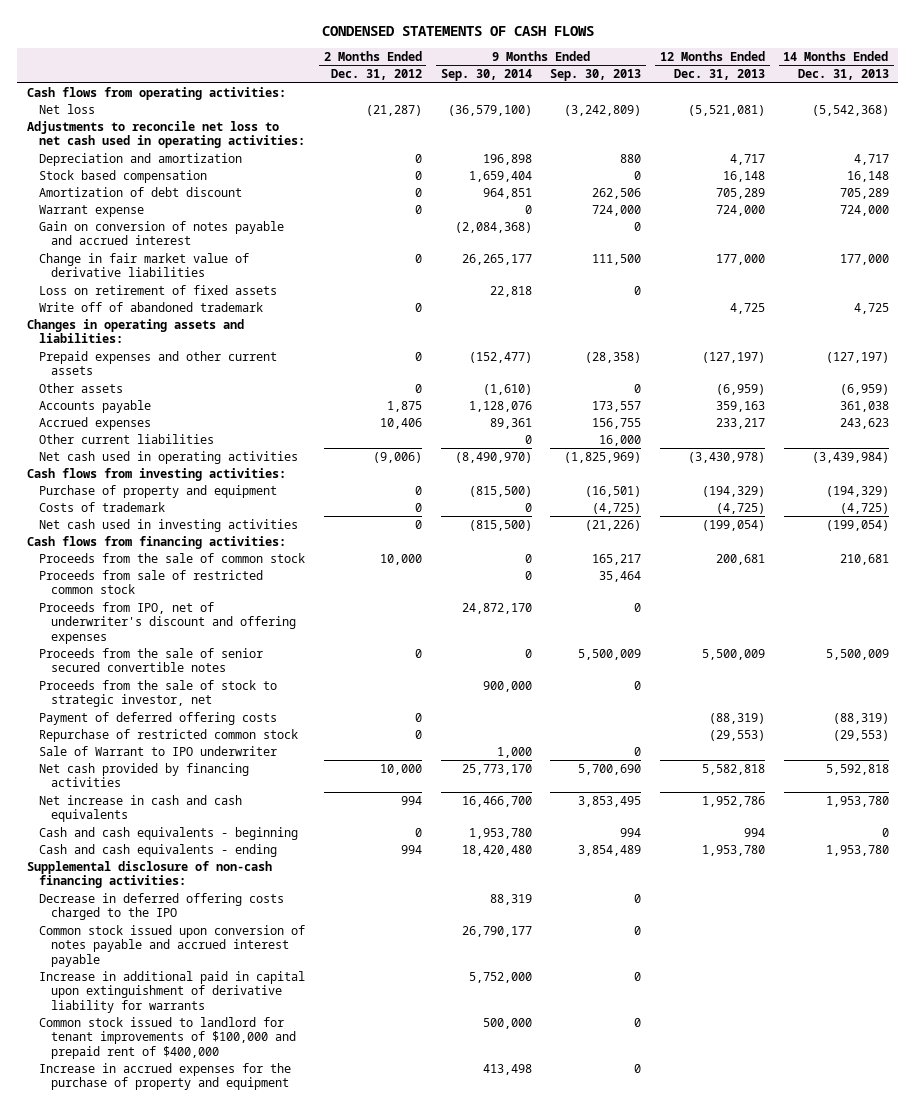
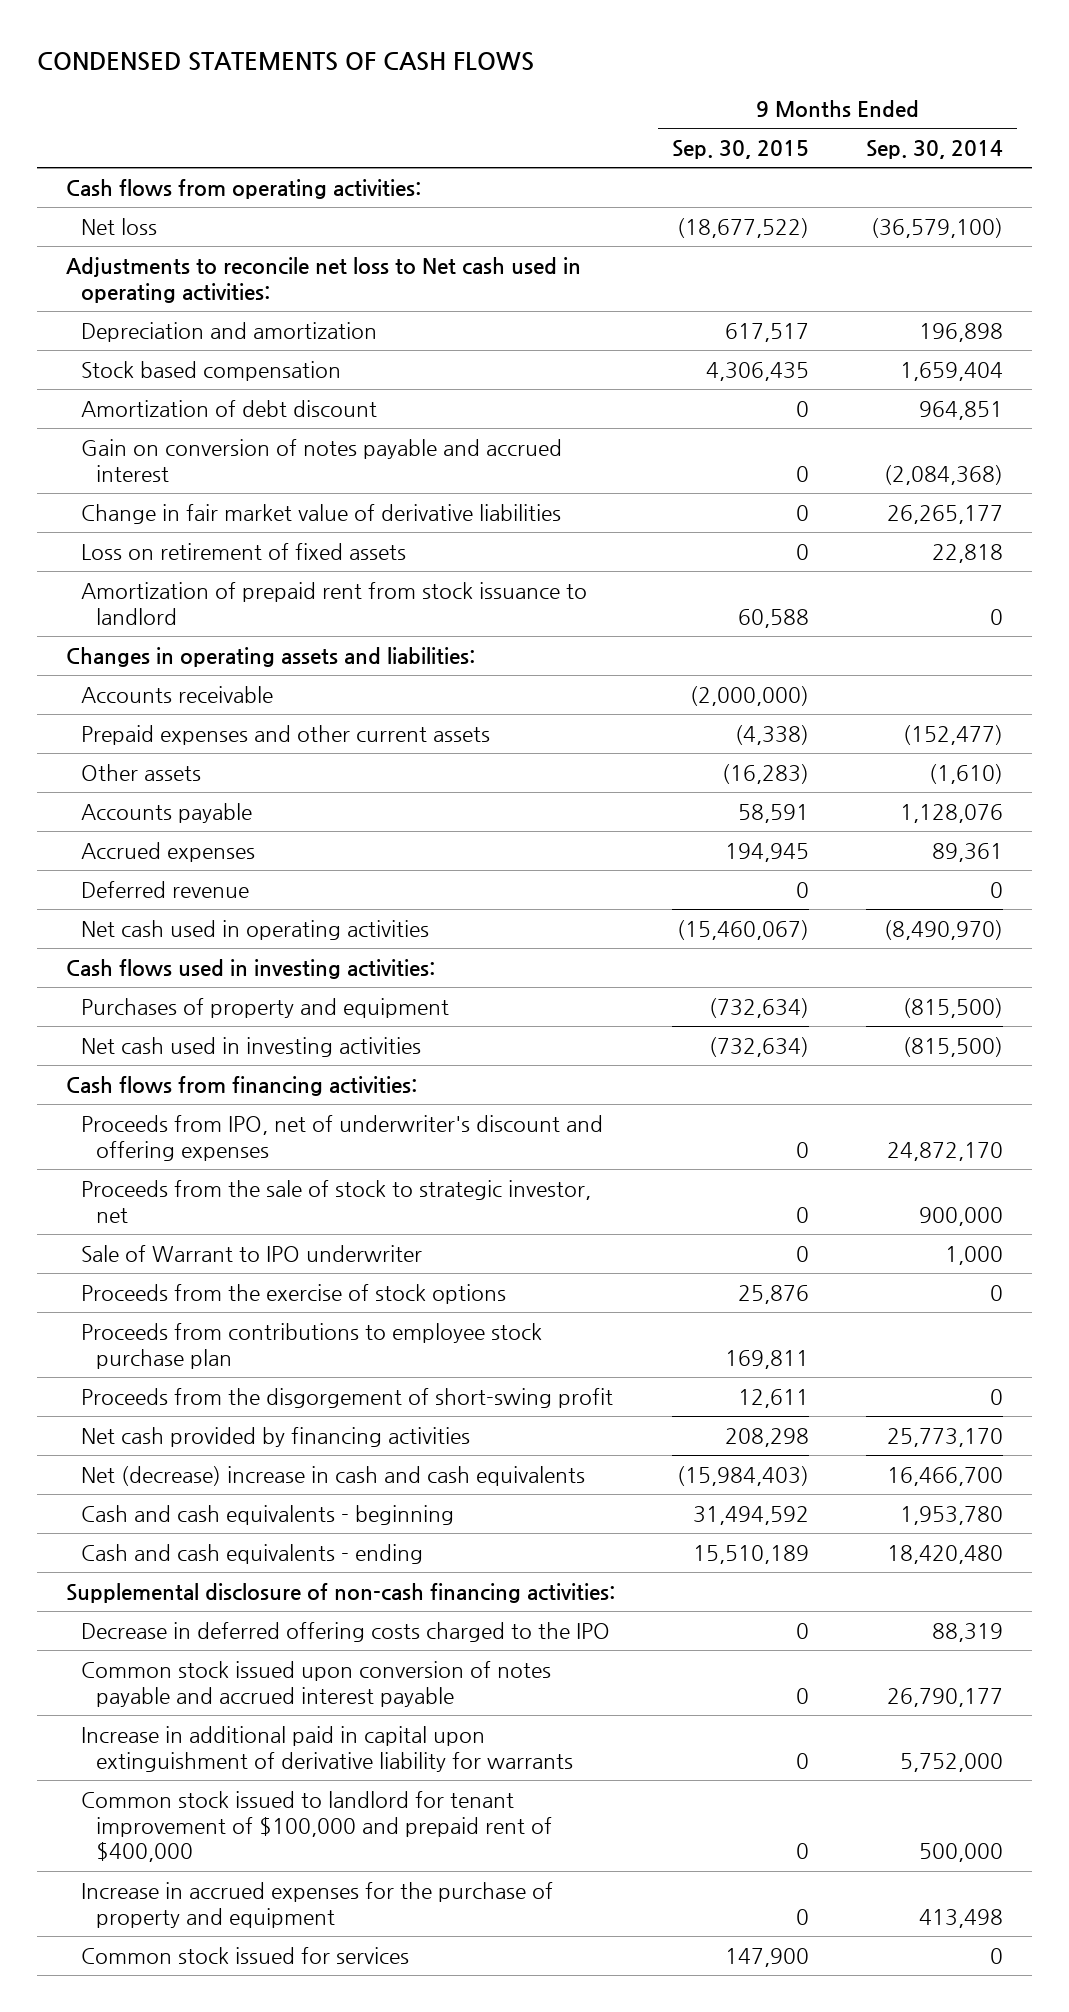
- | 2 Months Ended Dec. 31, 2012 | 9 Months Ended Sep. 30, 2014 | 9 Months Ended Sep. 30, 2013 | 12 Months Ended Dec. 31, 2013 | 14 Months Ended Dec. 31, 2013
+ | 9 Months Ended Sep. 30, 2015 | 9 Months Ended Sep. 30, 2014
- Adjustments to reconcile net loss to net cash used in operating activities:
+ Adjustments to reconcile net loss to Net cash used in operating activities:
- Warrant expense | 0 | 0 | 724,000 | 724,000 | 724,000
- Write off of abandoned trademark | 0 | | | 4,725 | 4,725
+ Amortization of prepaid rent from stock issuance to landlord | 60,588 | 0
+ Accounts receivable | (2,000,000) |
- Other current liabilities | | 0 | 16,000 | |
+ Deferred revenue | 0 | 0
- Cash flows from investing activities:
- Purchase of property and equipment | 0 | (815,500) | (16,501) | (194,329) | (194,329)
- Costs of trademark | 0 | 0 | (4,725) | (4,725) | (4,725)
+ Cash flows used in investing activities:
+ Purchases of property and equipment | (732,634) | (815,500)
- Proceeds from the sale of common stock | 10,000 | 0 | 165,217 | 200,681 | 210,681
- Proceeds from sale of restricted common stock | | 0 | 35,464 | |
- Proceeds from the sale of senior secured convertible notes | 0 | 0 | 5,500,009 | 5,500,009 | 5,500,009
- Payment of deferred offering costs | 0 | | | (88,319) | (88,319)
- Repurchase of restricted common stock | 0 | | | (29,553) | (29,553)
+ Proceeds from the exercise of stock options | 25,876 | 0
+ Proceeds from contributions to employee stock purchase plan | 169,811 |
+ Proceeds from the disgorgement of short-swing profit | 12,611 | 0
- Net increase in cash and cash equivalents | 994 | 16,466,700 | 3,853,495 | 1,952,786 | 1,953,780
+ Net (decrease) increase in cash and cash equivalents | (15,984,403) | 16,466,700
- Common stock issued to landlord for tenant improvements of $100,000 and prepaid rent of $400,000 | | 500,000 | 0 | |
+ Common stock issued to landlord for tenant improvement of $100,000 and prepaid rent of $400,000 | 0 | 500,000
+ Common stock issued for services | 147,900 | 0

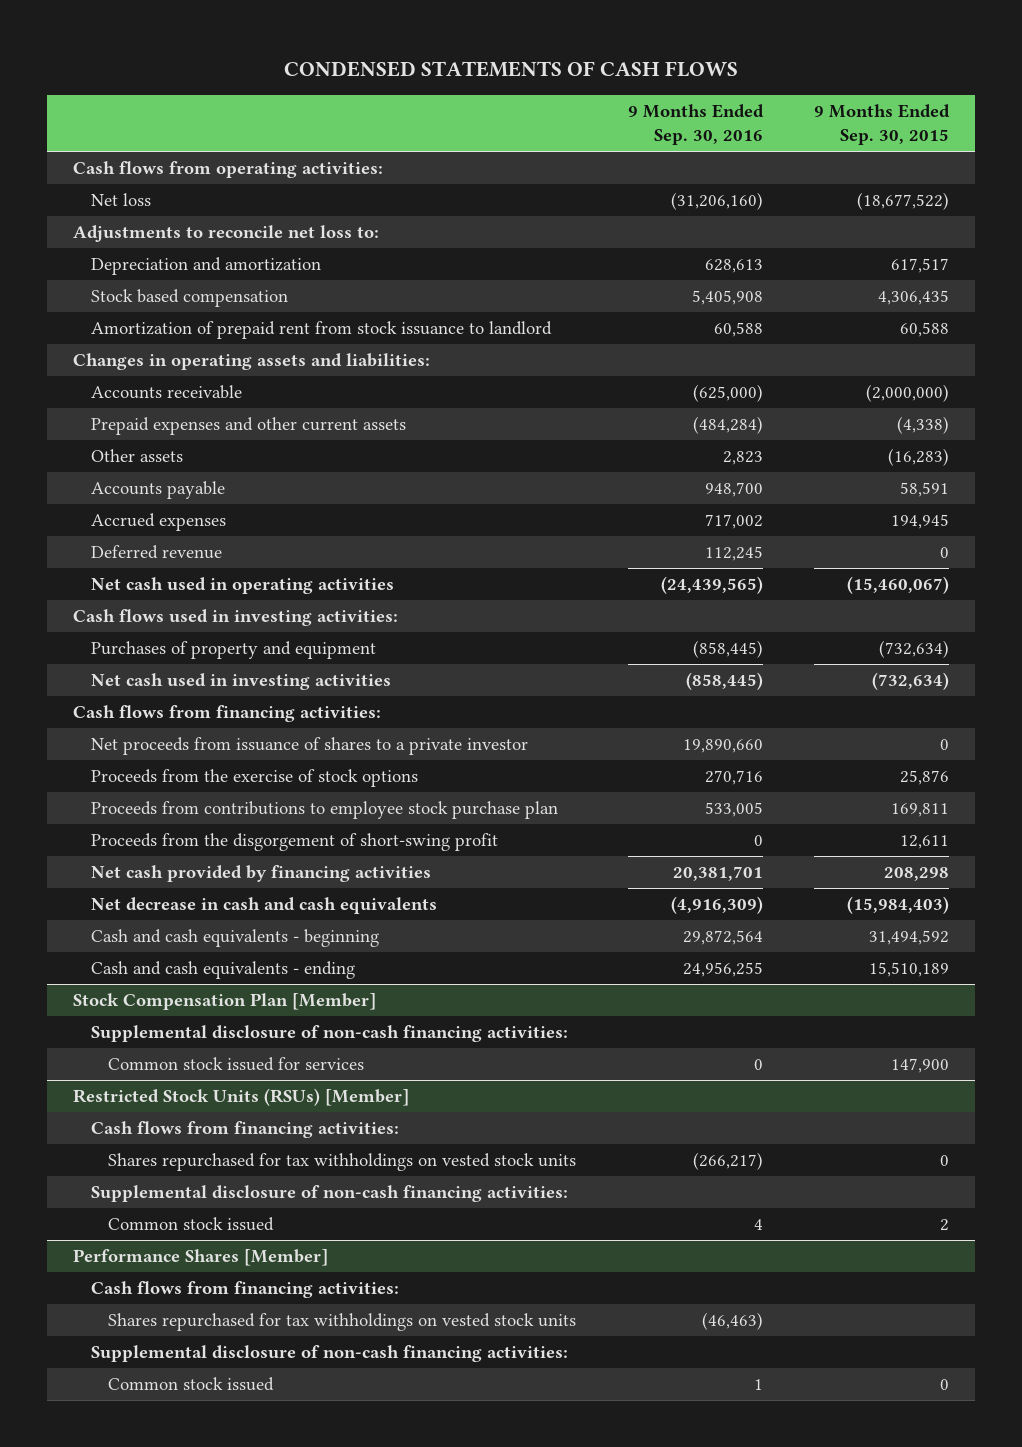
- | 9 Months Ended Sep. 30, 2015 | 9 Months Ended Sep. 30, 2014
+ | 9 Months Ended Sep. 30, 2016 | 9 Months Ended Sep. 30, 2015
- Adjustments to reconcile net loss to Net cash used in operating activities:
+ Adjustments to reconcile net loss to:
- Amortization of debt discount | 0 | 964,851
- Gain on conversion of notes payable and accrued interest | 0 | (2,084,368)
- Change in fair market value of derivative liabilities | 0 | 26,265,177
- Loss on retirement of fixed assets | 0 | 22,818
- Proceeds from IPO, net of underwriter's discount and offering expenses | 0 | 24,872,170
- Proceeds from the sale of stock to strategic investor, net | 0 | 900,000
- Sale of Warrant to IPO underwriter | 0 | 1,000
+ Net proceeds from issuance of shares to a private investor | 19,890,660 | 0
- Net (decrease) increase in cash and cash equivalents | (15,984,403) | 16,466,700
+ Net decrease in cash and cash equivalents | (4,916,309) | (15,984,403)
+ Stock Compensation Plan [Member]
- Decrease in deferred offering costs charged to the IPO | 0 | 88,319
- Common stock issued upon conversion of notes payable and accrued interest payable | 0 | 26,790,177
- Increase in additional paid in capital upon extinguishment of derivative liability for warrants | 0 | 5,752,000
- Common stock issued to landlord for tenant improvement of $100,000 and prepaid rent of $400,000 | 0 | 500,000
- Increase in accrued expenses for the purchase of property and equipment | 0 | 413,498
+ Restricted Stock Units (RSUs) [Member]
+ Cash flows from financing activities:
+ Shares repurchased for tax withholdings on vested stock units | (266,217) | 0
+ Supplemental disclosure of non-cash financing activities:
+ Common stock issued | 4 | 2
+ Performance Shares [Member]
+ Cash flows from financing activities:
+ Shares repurchased for tax withholdings on vested stock units | (46,463) |
+ Supplemental disclosure of non-cash financing activities:
+ Common stock issued | 1 | 0

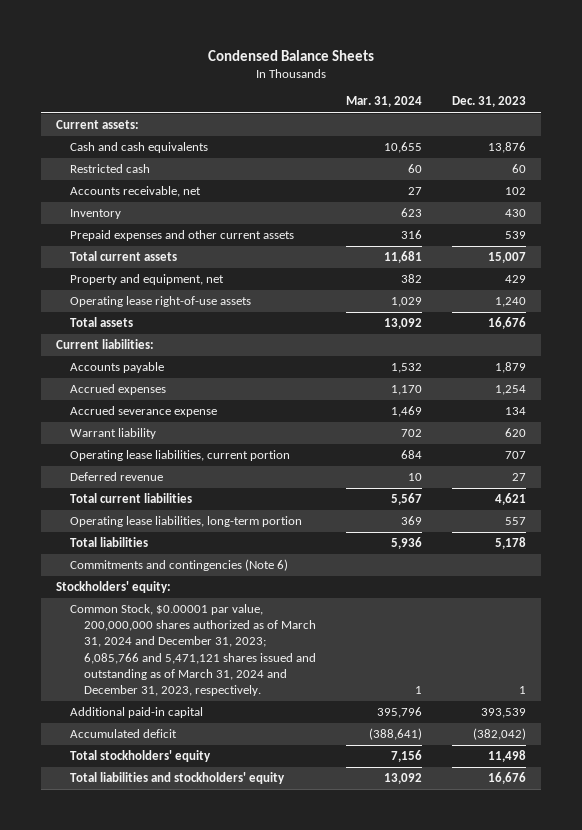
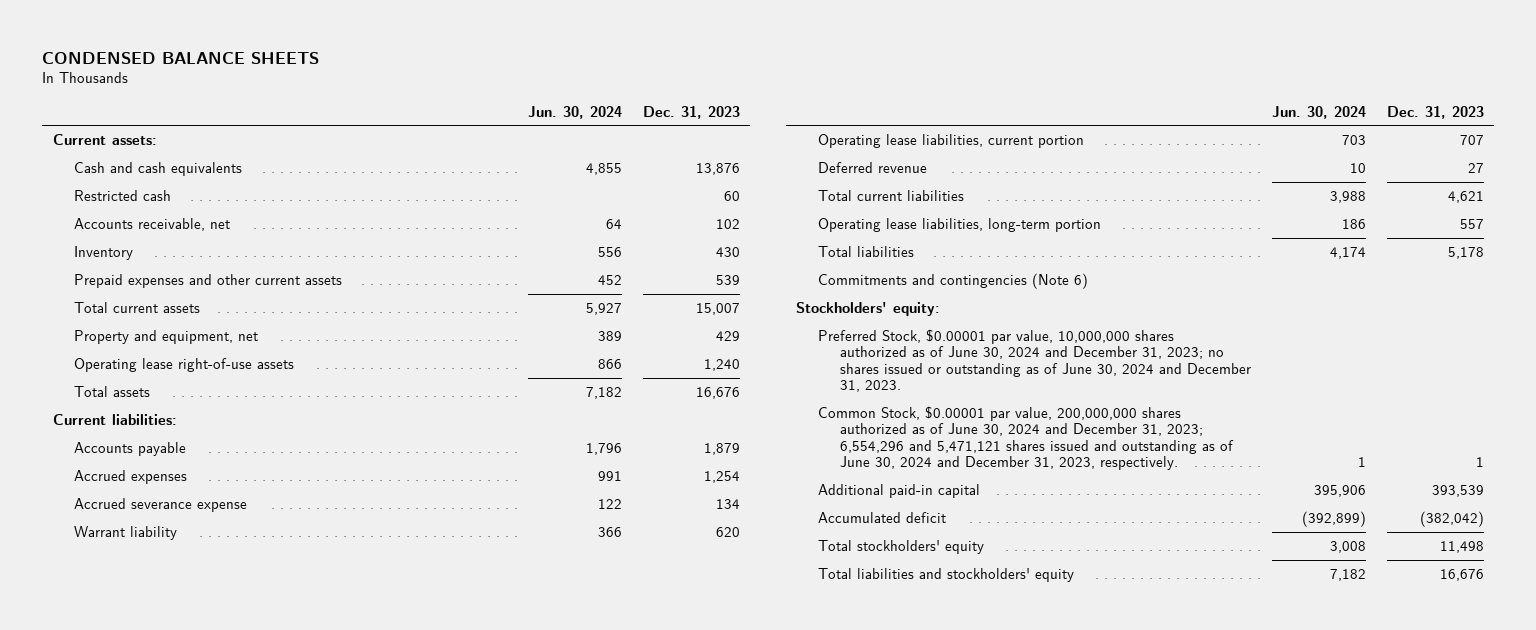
- Condensed Balance Sheets
+ CONDENSED BALANCE SHEETS
- | Mar. 31, 2024 | Dec. 31, 2023
+ | Jun. 30, 2024 | Dec. 31, 2023
- Common Stock, $0.00001 par value, 200,000,000 shares authorized as of March 31, 2024 and December 31, 2023; 6,085,766 and 5,471,121 shares issued and outstanding as of March 31, 2024 and December 31, 2023, respectively. | 1 | 1
+ Preferred Stock, $0.00001 par value, 10,000,000 shares authorized as of June 30, 2024 and December 31, 2023; no shares issued or outstanding as of June 30, 2024 and December 31, 2023.
+ Common Stock, $0.00001 par value, 200,000,000 shares authorized as of June 30, 2024 and December 31, 2023; 6,554,296 and 5,471,121 shares issued and outstanding as of June 30, 2024 and December 31, 2023, respectively. | 1 | 1

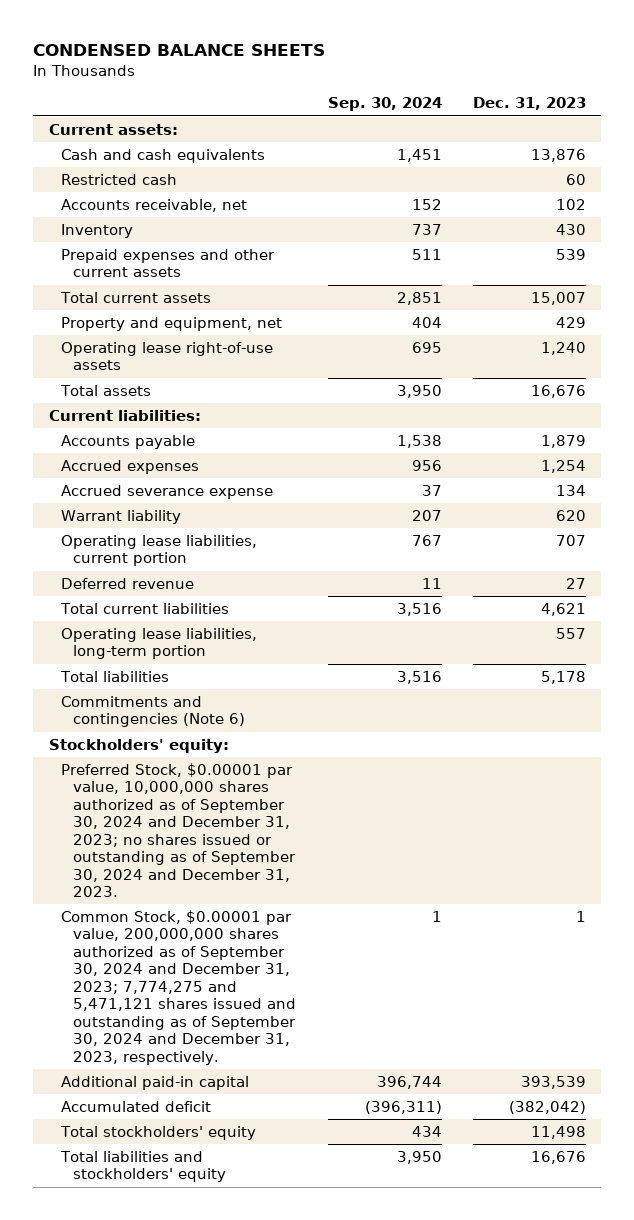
- | Jun. 30, 2024 | Dec. 31, 2023
+ | Sep. 30, 2024 | Dec. 31, 2023
- Preferred Stock, $0.00001 par value, 10,000,000 shares authorized as of June 30, 2024 and December 31, 2023; no shares issued or outstanding as of June 30, 2024 and December 31, 2023.
- Common Stock, $0.00001 par value, 200,000,000 shares authorized as of June 30, 2024 and December 31, 2023; 6,554,296 and 5,471,121 shares issued and outstanding as of June 30, 2024 and December 31, 2023, respectively. | 1 | 1
+ Preferred Stock, $0.00001 par value, 10,000,000 shares authorized as of September 30, 2024 and December 31, 2023; no shares issued or outstanding as of September 30, 2024 and December 31, 2023.
+ Common Stock, $0.00001 par value, 200,000,000 shares authorized as of September 30, 2024 and December 31, 2023; 7,774,275 and 5,471,121 shares issued and outstanding as of September 30, 2024 and December 31, 2023, respectively. | 1 | 1

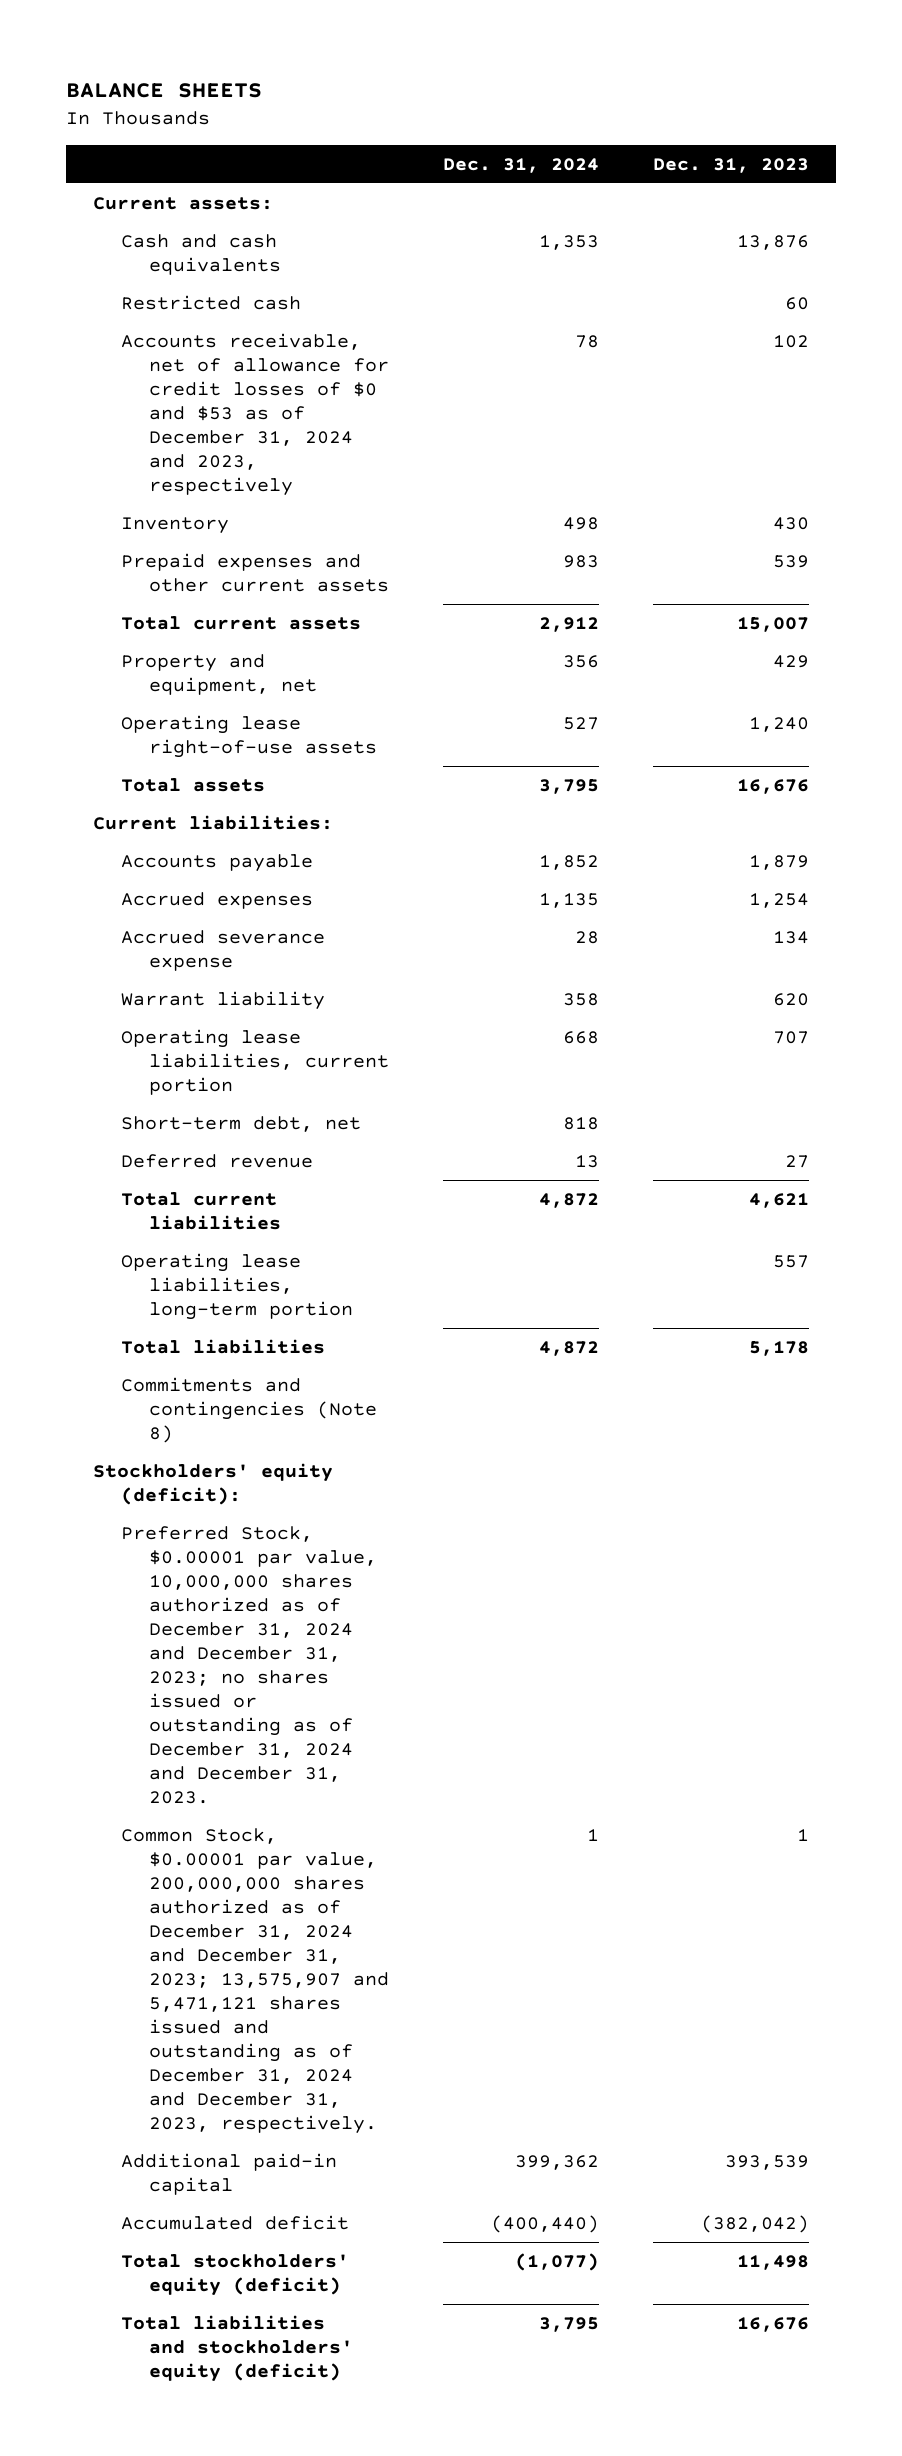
- CONDENSED BALANCE SHEETS
+ BALANCE SHEETS
- | Sep. 30, 2024 | Dec. 31, 2023
+ | Dec. 31, 2024 | Dec. 31, 2023
- Accounts receivable, net | 152 | 102
+ Accounts receivable, net of allowance for credit losses of $0 and $53 as of December 31, 2024 and 2023, respectively | 78 | 102
+ Short-term debt, net | 818 |
- Commitments and contingencies (Note 6)
- Stockholders' equity:
- Preferred Stock, $0.00001 par value, 10,000,000 shares authorized as of September 30, 2024 and December 31, 2023; no shares issued or outstanding as of September 30, 2024 and December 31, 2023.
- Common Stock, $0.00001 par value, 200,000,000 shares authorized as of September 30, 2024 and December 31, 2023; 7,774,275 and 5,471,121 shares issued and outstanding as of September 30, 2024 and December 31, 2023, respectively. | 1 | 1
+ Commitments and contingencies (Note 8)
+ Stockholders' equity (deficit):
+ Preferred Stock, $0.00001 par value, 10,000,000 shares authorized as of December 31, 2024 and December 31, 2023; no shares issued or outstanding as of December 31, 2024 and December 31, 2023.
+ Common Stock, $0.00001 par value, 200,000,000 shares authorized as of December 31, 2024 and December 31, 2023; 13,575,907 and 5,471,121 shares issued and outstanding as of December 31, 2024 and December 31, 2023, respectively. | 1 | 1
- Total stockholders' equity | 434 | 11,498
- Total liabilities and stockholders' equity | 3,950 | 16,676
+ Total stockholders' equity (deficit) | (1,077) | 11,498
+ Total liabilities and stockholders' equity (deficit) | 3,795 | 16,676

